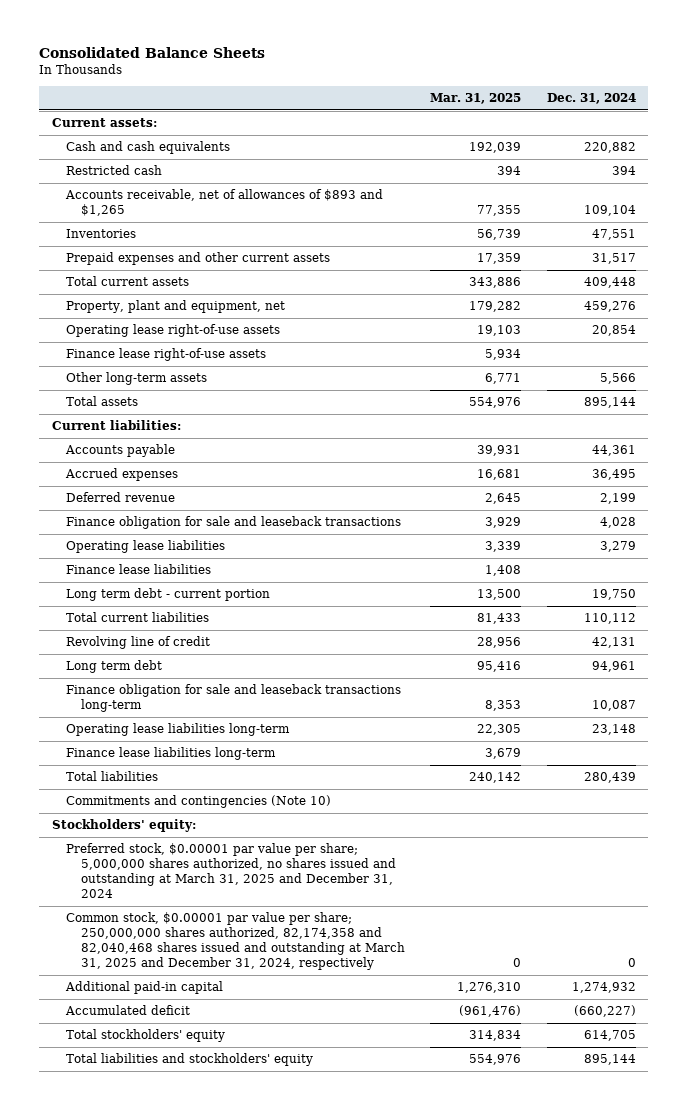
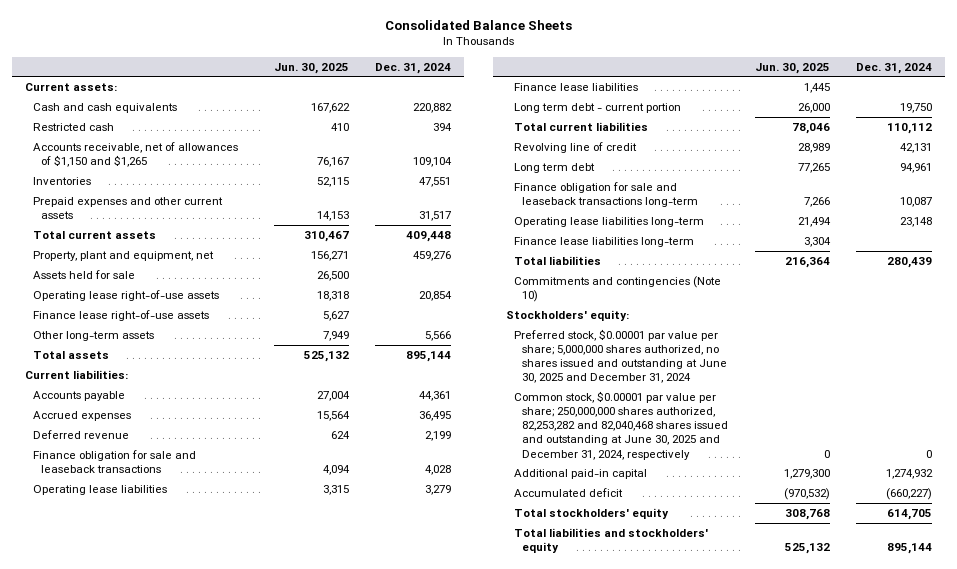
- | Mar. 31, 2025 | Dec. 31, 2024
+ | Jun. 30, 2025 | Dec. 31, 2024
- Accounts receivable, net of allowances of $893 and $1,265 | 77,355 | 109,104
+ Accounts receivable, net of allowances of $1,150 and $1,265 | 76,167 | 109,104
+ Assets held for sale | 26,500 |
- Preferred stock, $0.00001 par value per share; 5,000,000 shares authorized, no shares issued and outstanding at March 31, 2025 and December 31, 2024
- Common stock, $0.00001 par value per share; 250,000,000 shares authorized, 82,174,358 and 82,040,468 shares issued and outstanding at March 31, 2025 and December 31, 2024, respectively | 0 | 0
+ Preferred stock, $0.00001 par value per share; 5,000,000 shares authorized, no shares issued and outstanding at June 30, 2025 and December 31, 2024
+ Common stock, $0.00001 par value per share; 250,000,000 shares authorized, 82,253,282 and 82,040,468 shares issued and outstanding at June 30, 2025 and December 31, 2024, respectively | 0 | 0

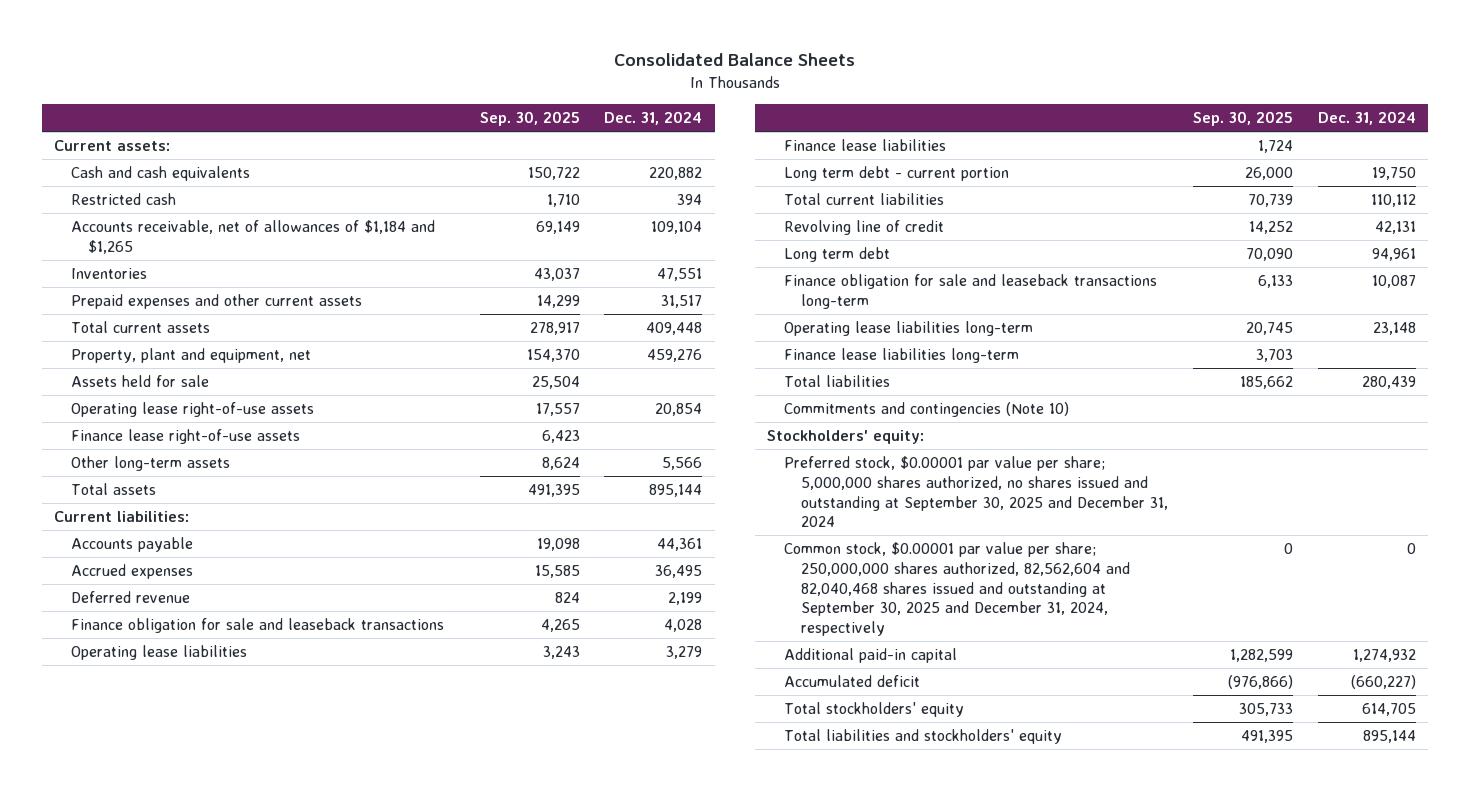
- | Jun. 30, 2025 | Dec. 31, 2024
+ | Sep. 30, 2025 | Dec. 31, 2024
- Accounts receivable, net of allowances of $1,150 and $1,265 | 76,167 | 109,104
+ Accounts receivable, net of allowances of $1,184 and $1,265 | 69,149 | 109,104
- Preferred stock, $0.00001 par value per share; 5,000,000 shares authorized, no shares issued and outstanding at June 30, 2025 and December 31, 2024
- Common stock, $0.00001 par value per share; 250,000,000 shares authorized, 82,253,282 and 82,040,468 shares issued and outstanding at June 30, 2025 and December 31, 2024, respectively | 0 | 0
+ Preferred stock, $0.00001 par value per share; 5,000,000 shares authorized, no shares issued and outstanding at September 30, 2025 and December 31, 2024
+ Common stock, $0.00001 par value per share; 250,000,000 shares authorized, 82,562,604 and 82,040,468 shares issued and outstanding at September 30, 2025 and December 31, 2024, respectively | 0 | 0

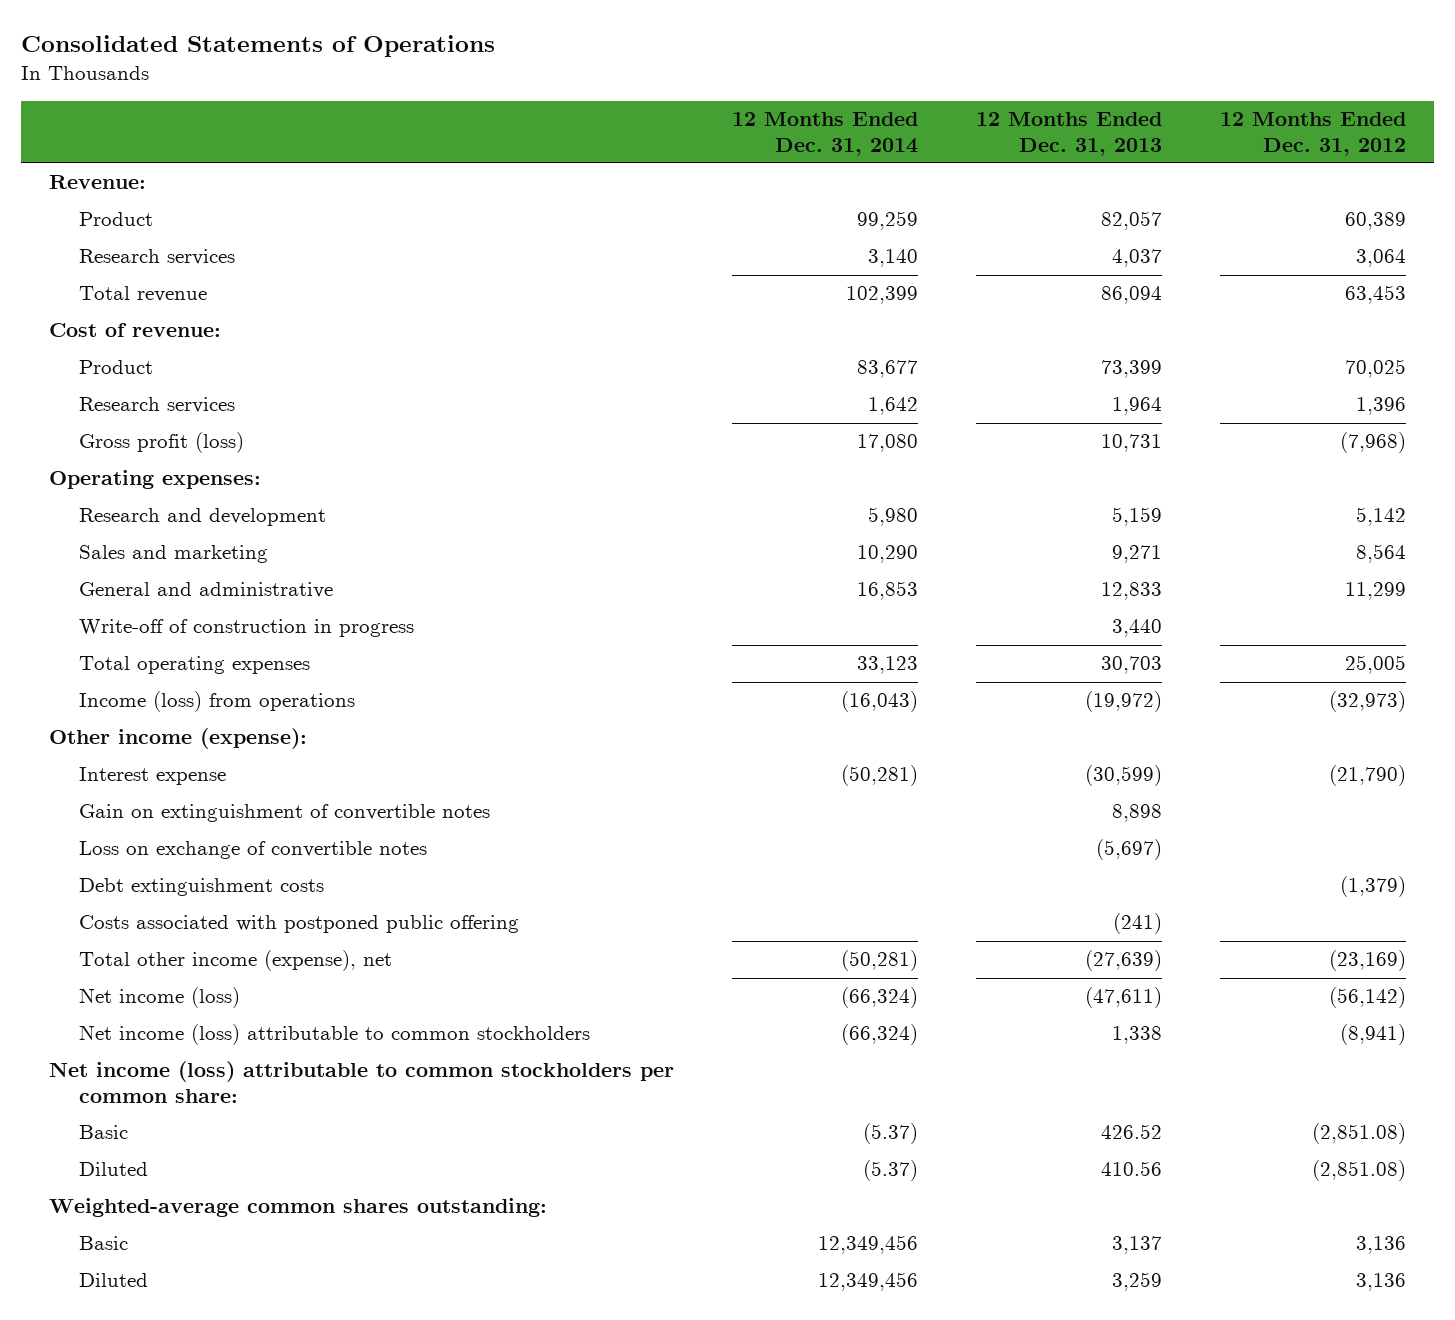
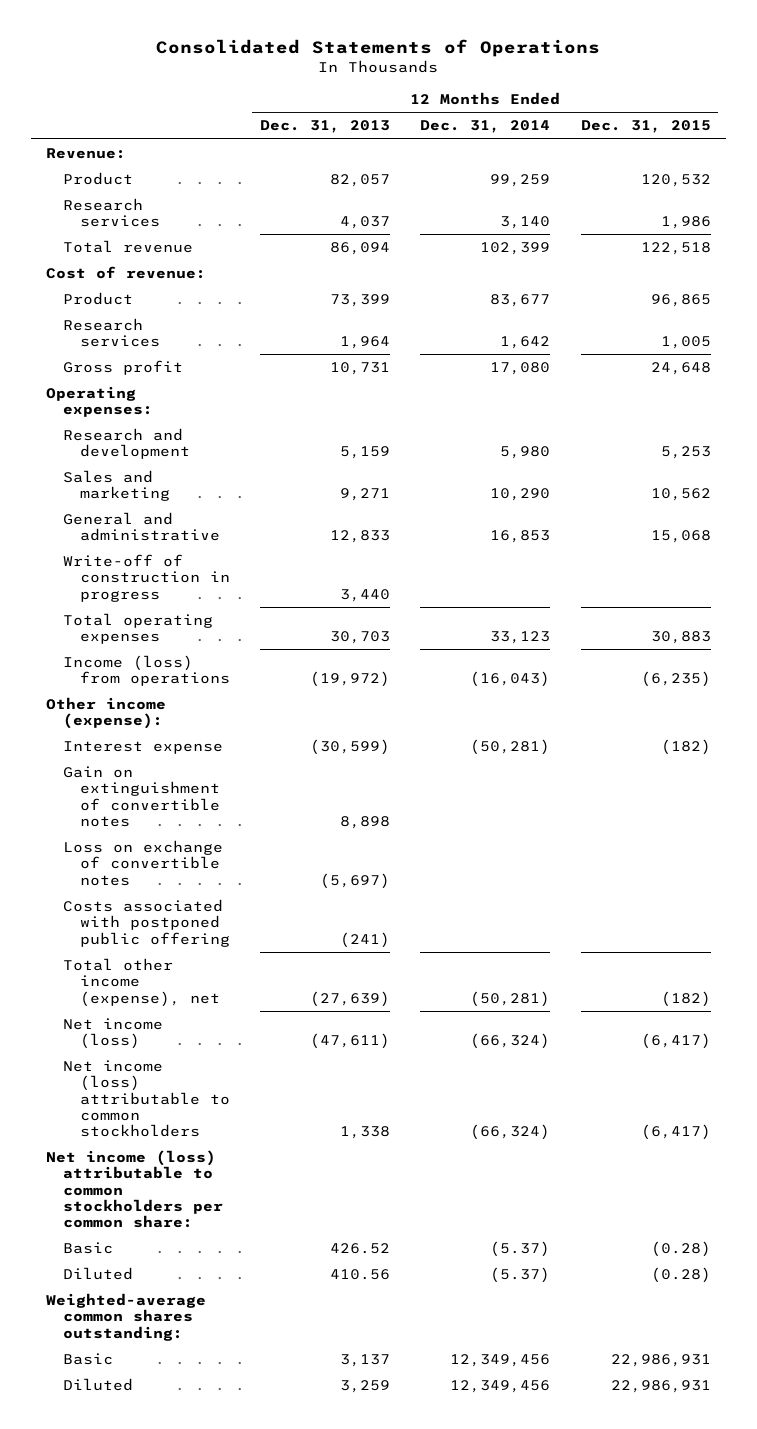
- | 12 Months Ended Dec. 31, 2014 | 12 Months Ended Dec. 31, 2013 | 12 Months Ended Dec. 31, 2012
+ | 12 Months Ended Dec. 31, 2013 | 12 Months Ended Dec. 31, 2014 | 12 Months Ended Dec. 31, 2015
- Gross profit (loss) | 17,080 | 10,731 | (7,968)
+ Gross profit | 10,731 | 17,080 | 24,648
- Debt extinguishment costs | | | (1,379)

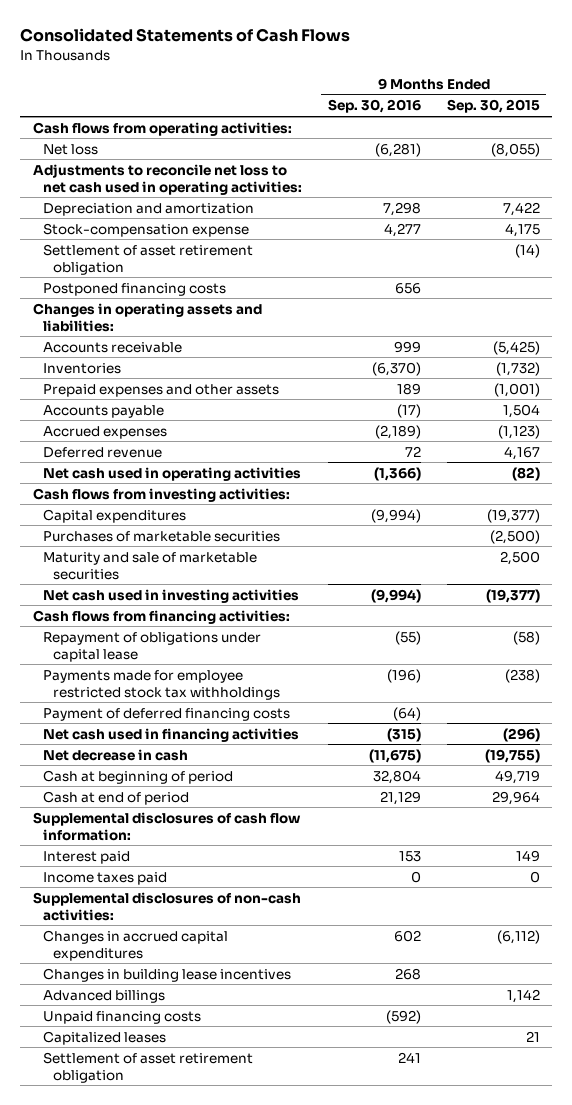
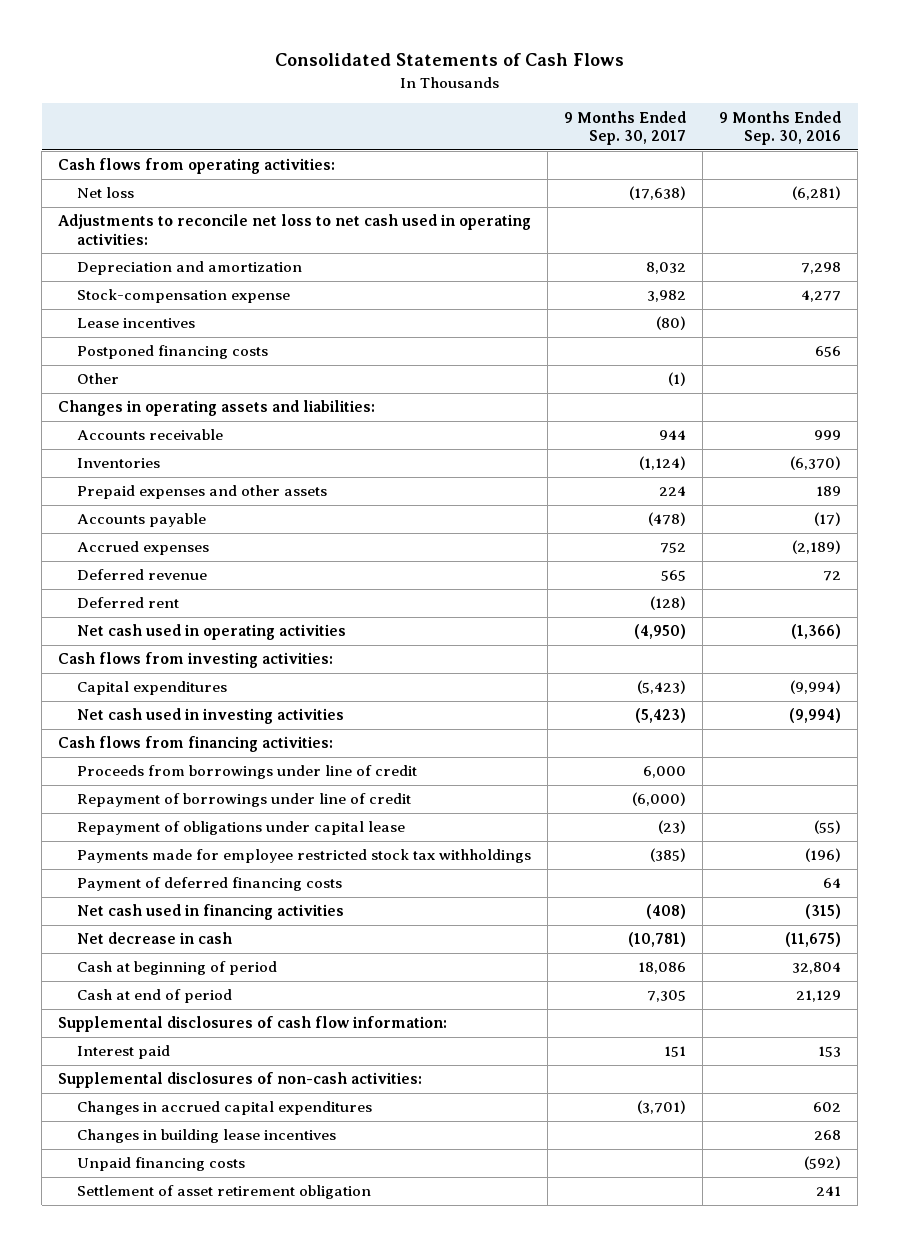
- | 9 Months Ended Sep. 30, 2016 | 9 Months Ended Sep. 30, 2015
+ | 9 Months Ended Sep. 30, 2017 | 9 Months Ended Sep. 30, 2016
- Settlement of asset retirement obligation | | (14)
+ Lease incentives | (80) |
+ Other | (1) |
+ Deferred rent | (128) |
- Purchases of marketable securities | | (2,500)
- Maturity and sale of marketable securities | | 2,500
+ Proceeds from borrowings under line of credit | 6,000 |
+ Repayment of borrowings under line of credit | (6,000) |
- Payment of deferred financing costs | (64) |
+ Payment of deferred financing costs | | 64
- Income taxes paid | 0 | 0
- Advanced billings | | 1,142
- Capitalized leases | | 21

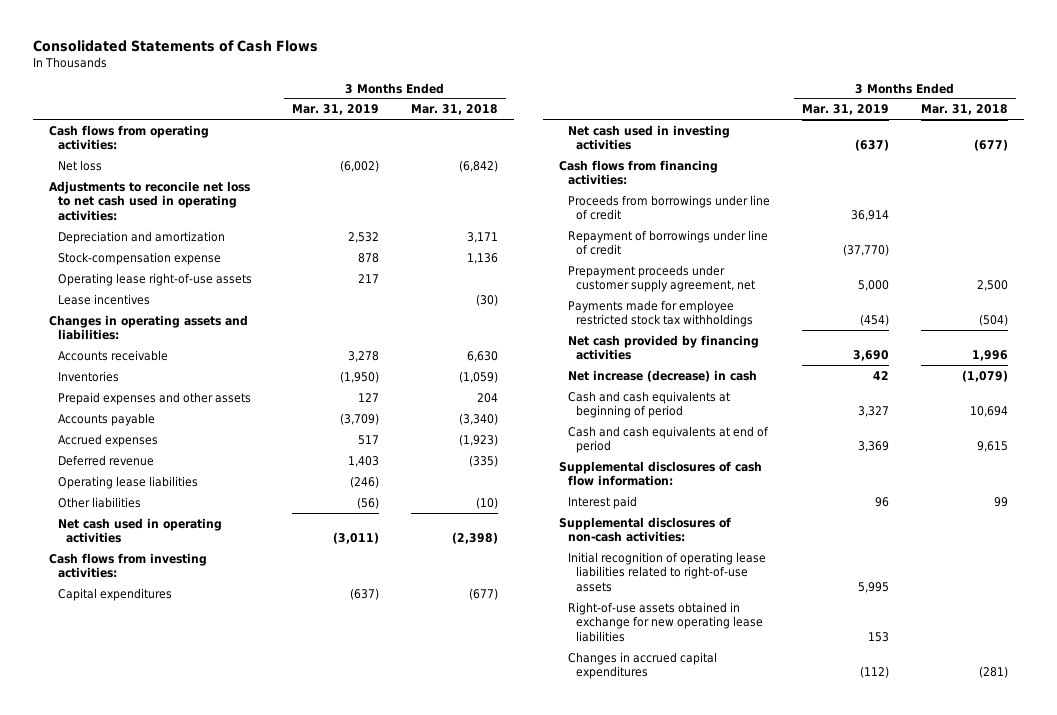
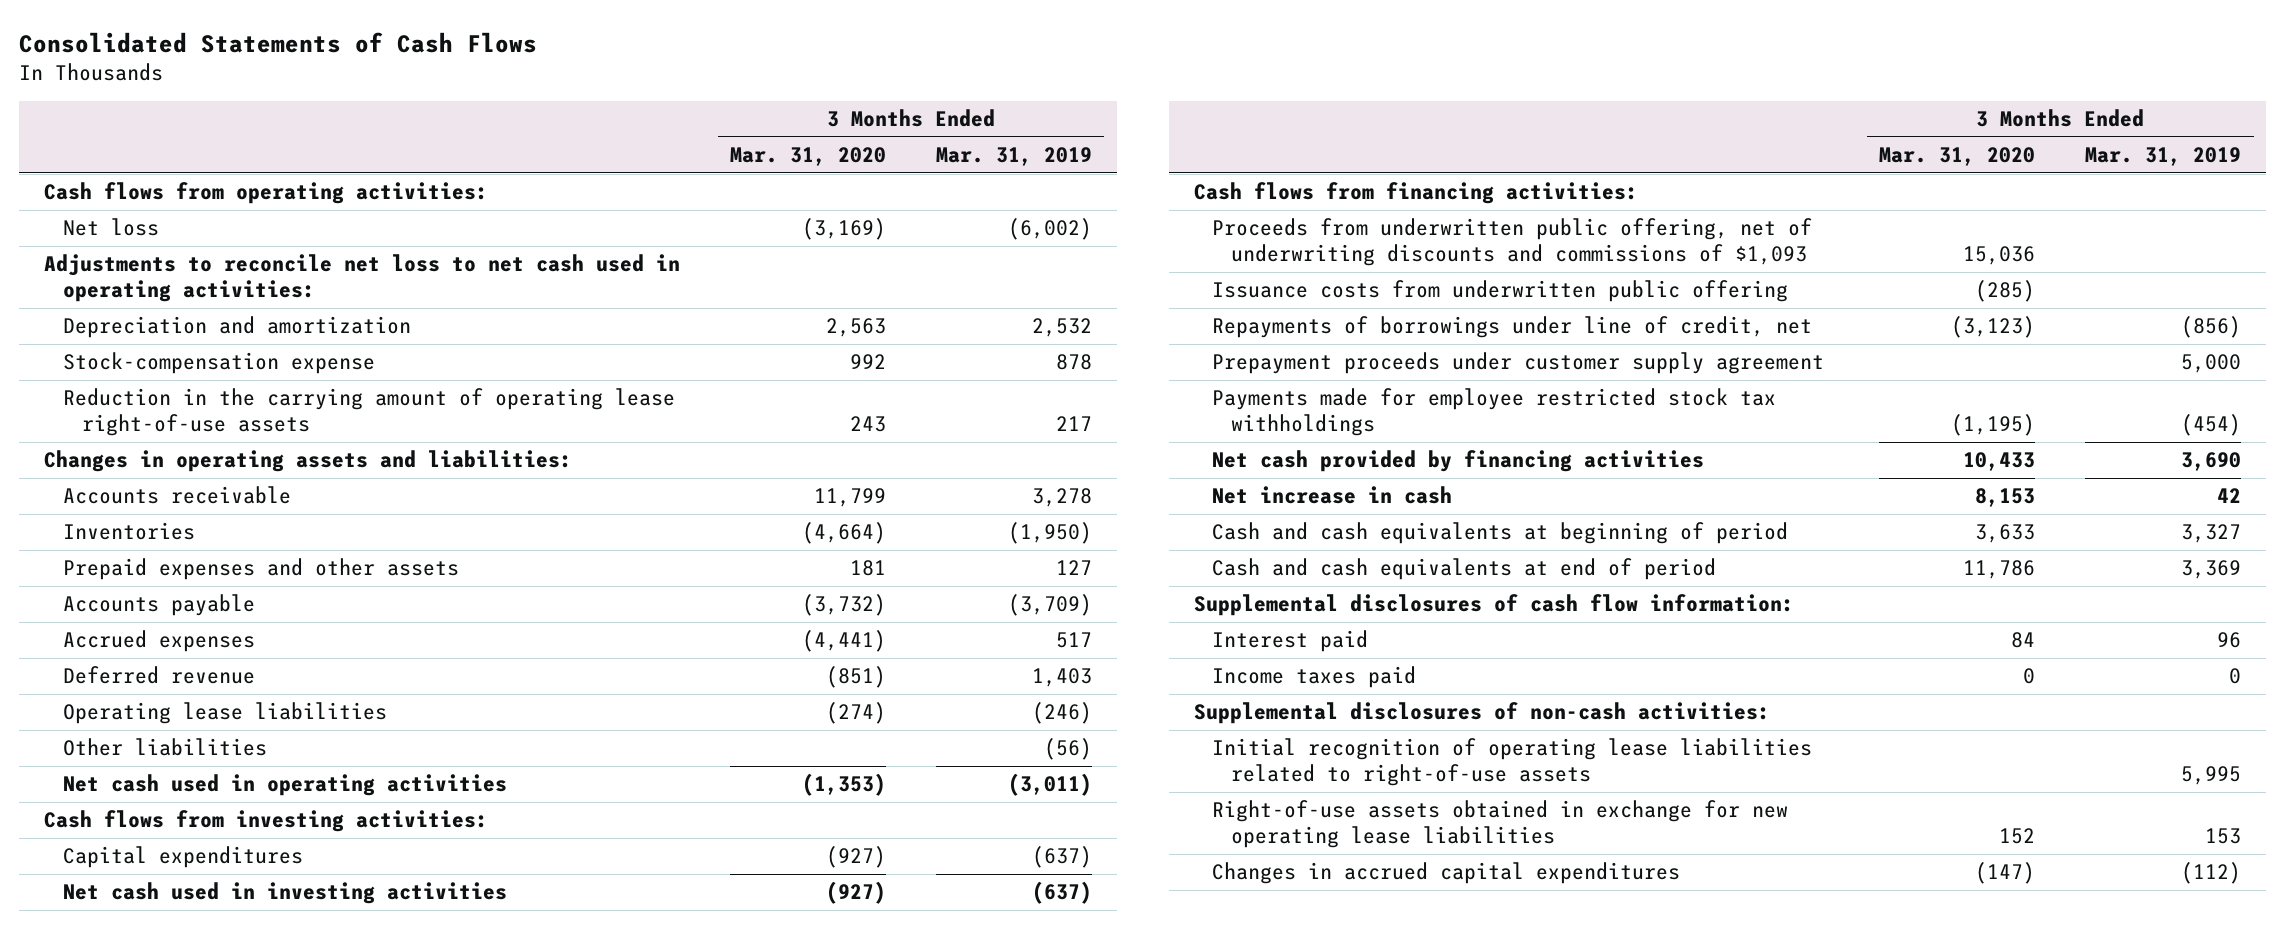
- | 3 Months Ended Mar. 31, 2019 | 3 Months Ended Mar. 31, 2018
+ | 3 Months Ended Mar. 31, 2020 | 3 Months Ended Mar. 31, 2019
- Operating lease right-of-use assets | 217 |
- Lease incentives | | (30)
+ Reduction in the carrying amount of operating lease right-of-use assets | 243 | 217
- Proceeds from borrowings under line of credit | 36,914 |
- Repayment of borrowings under line of credit | (37,770) |
- Prepayment proceeds under customer supply agreement, net | 5,000 | 2,500
+ Proceeds from underwritten public offering, net of underwriting discounts and commissions of $1,093 | 15,036 |
+ Issuance costs from underwritten public offering | (285) |
+ Repayments of borrowings under line of credit, net | (3,123) | (856)
+ Prepayment proceeds under customer supply agreement | | 5,000
- Net increase (decrease) in cash | 42 | (1,079)
+ Net increase in cash | 8,153 | 42
+ Income taxes paid | 0 | 0

